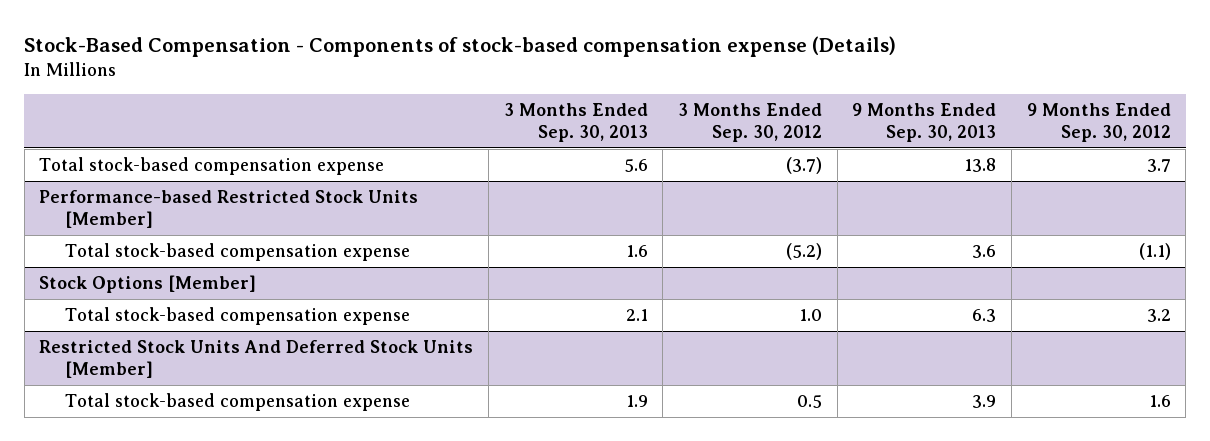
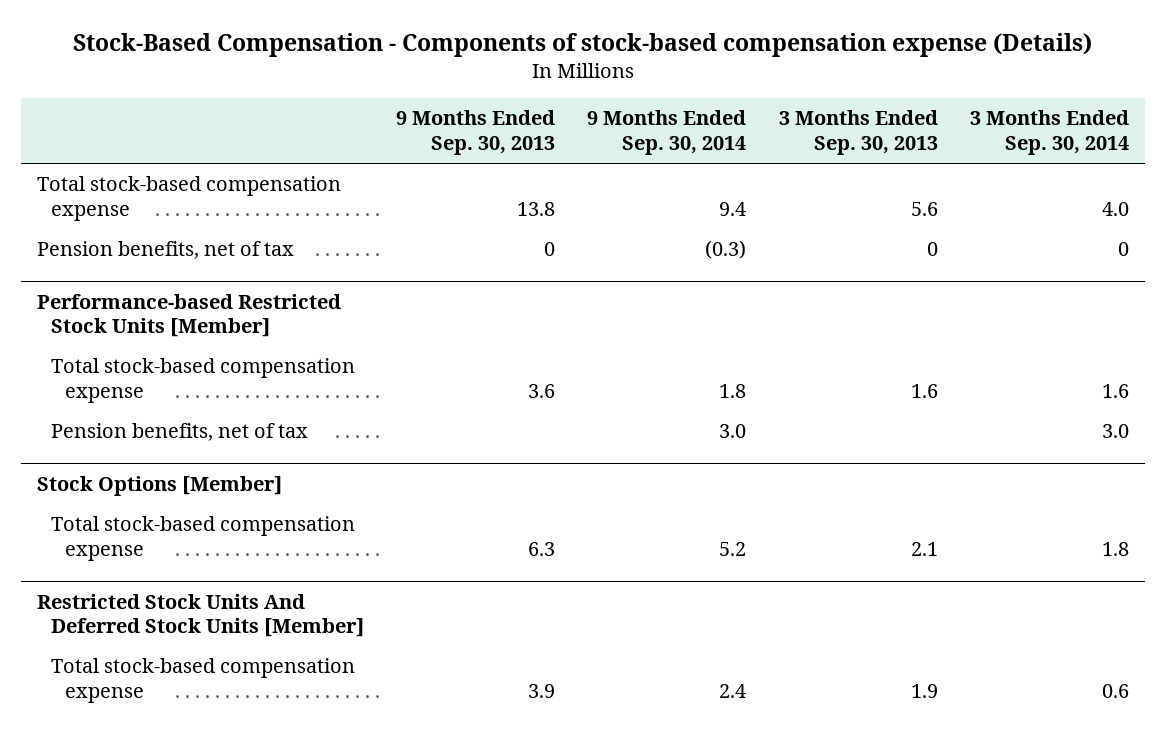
- | 3 Months Ended Sep. 30, 2013 | 3 Months Ended Sep. 30, 2012 | 9 Months Ended Sep. 30, 2013 | 9 Months Ended Sep. 30, 2012
+ | 9 Months Ended Sep. 30, 2013 | 9 Months Ended Sep. 30, 2014 | 3 Months Ended Sep. 30, 2013 | 3 Months Ended Sep. 30, 2014
+ Pension benefits, net of tax | 0 | (0.3) | 0 | 0
@ Performance-based Restricted Stock Units [Member]
+ Pension benefits, net of tax | | 3.0 | | 3.0

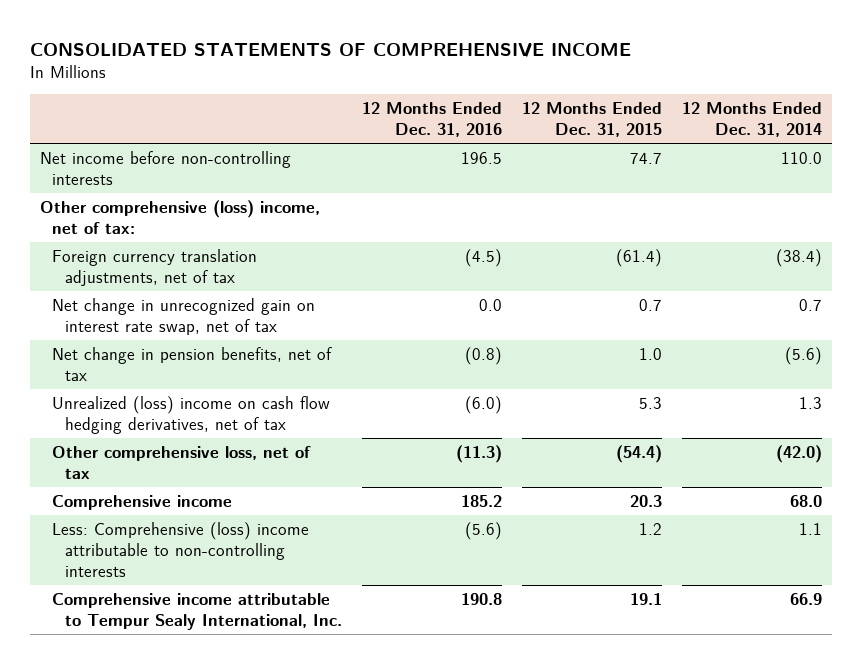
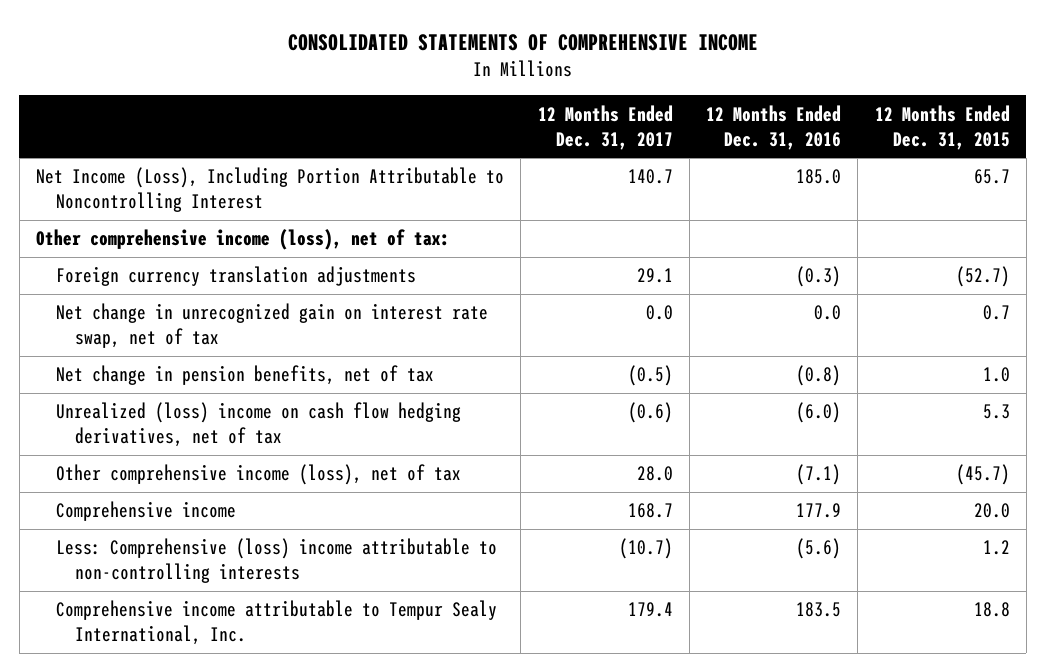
- | 12 Months Ended Dec. 31, 2016 | 12 Months Ended Dec. 31, 2015 | 12 Months Ended Dec. 31, 2014
+ | 12 Months Ended Dec. 31, 2017 | 12 Months Ended Dec. 31, 2016 | 12 Months Ended Dec. 31, 2015
- Net income before non-controlling interests | 196.5 | 74.7 | 110.0
- Other comprehensive (loss) income, net of tax:
- Foreign currency translation adjustments, net of tax | (4.5) | (61.4) | (38.4)
+ Net Income (Loss), Including Portion Attributable to Noncontrolling Interest | 140.7 | 185.0 | 65.7
+ Other comprehensive income (loss), net of tax:
+ Foreign currency translation adjustments | 29.1 | (0.3) | (52.7)
- Other comprehensive loss, net of tax | (11.3) | (54.4) | (42.0)
- Comprehensive income | 185.2 | 20.3 | 68.0
+ Other comprehensive income (loss), net of tax | 28.0 | (7.1) | (45.7)
+ Comprehensive income | 168.7 | 177.9 | 20.0
- Comprehensive income attributable to Tempur Sealy International, Inc. | 190.8 | 19.1 | 66.9
+ Comprehensive income attributable to Tempur Sealy International, Inc. | 179.4 | 183.5 | 18.8

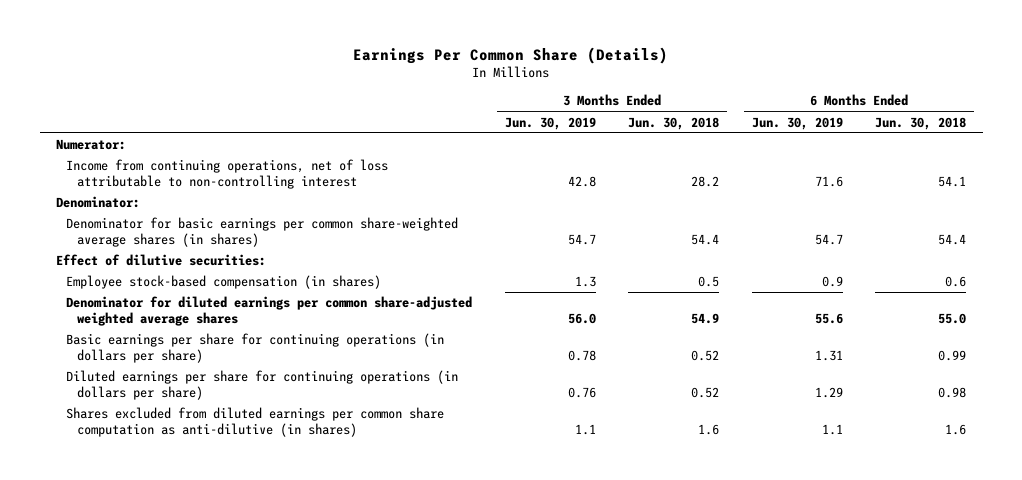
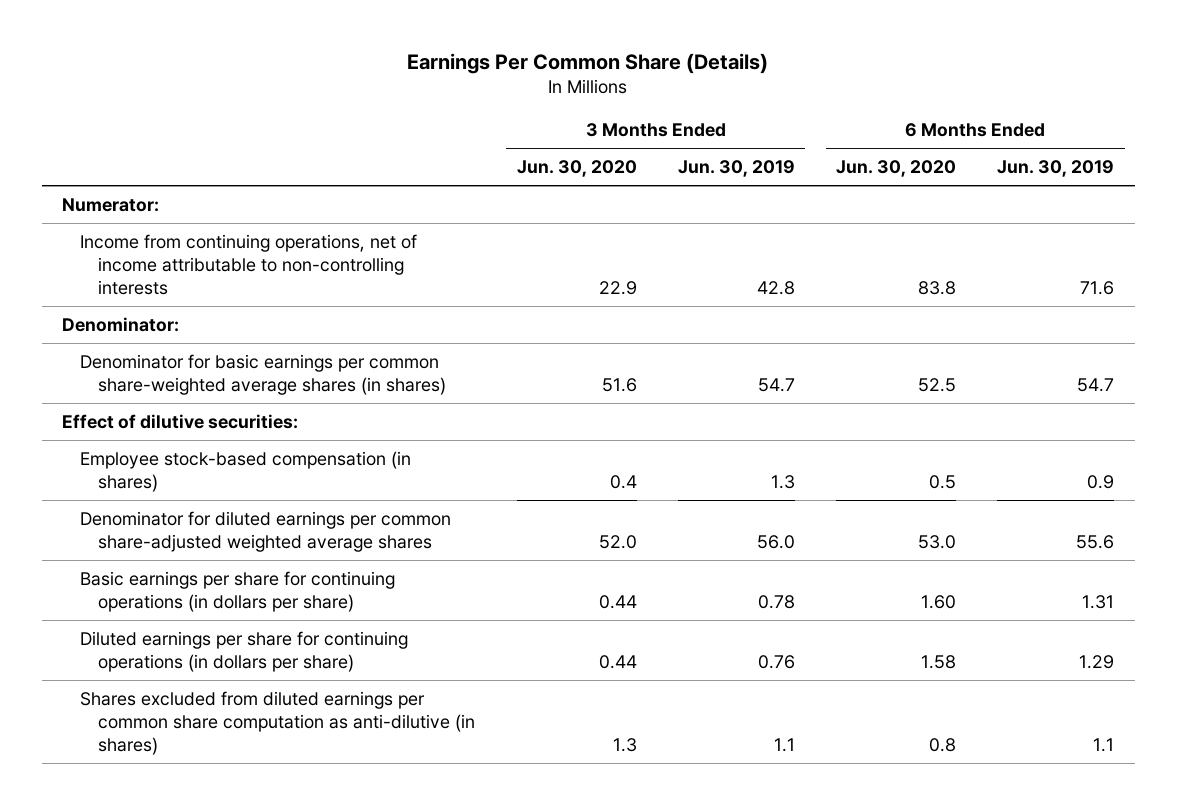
- | 3 Months Ended Jun. 30, 2019 | 3 Months Ended Jun. 30, 2018 | 6 Months Ended Jun. 30, 2019 | 6 Months Ended Jun. 30, 2018
+ | 3 Months Ended Jun. 30, 2020 | 3 Months Ended Jun. 30, 2019 | 6 Months Ended Jun. 30, 2020 | 6 Months Ended Jun. 30, 2019
- Income from continuing operations, net of loss attributable to non-controlling interest | 42.8 | 28.2 | 71.6 | 54.1
+ Income from continuing operations, net of income attributable to non-controlling interests | 22.9 | 42.8 | 83.8 | 71.6

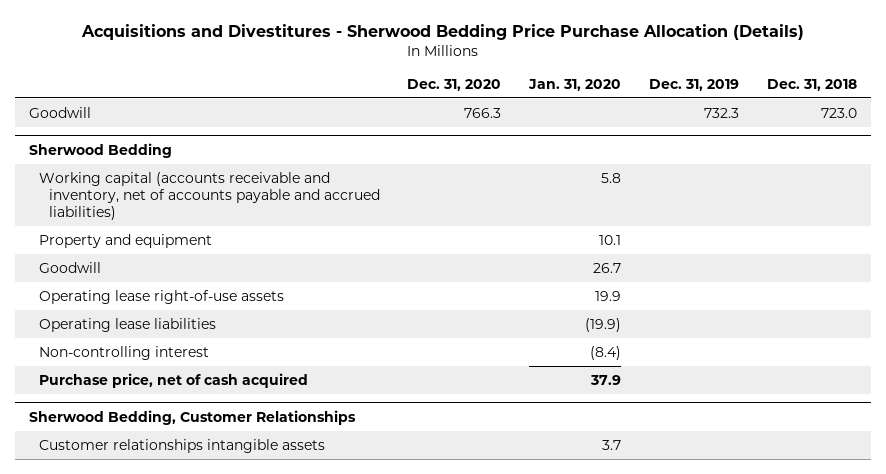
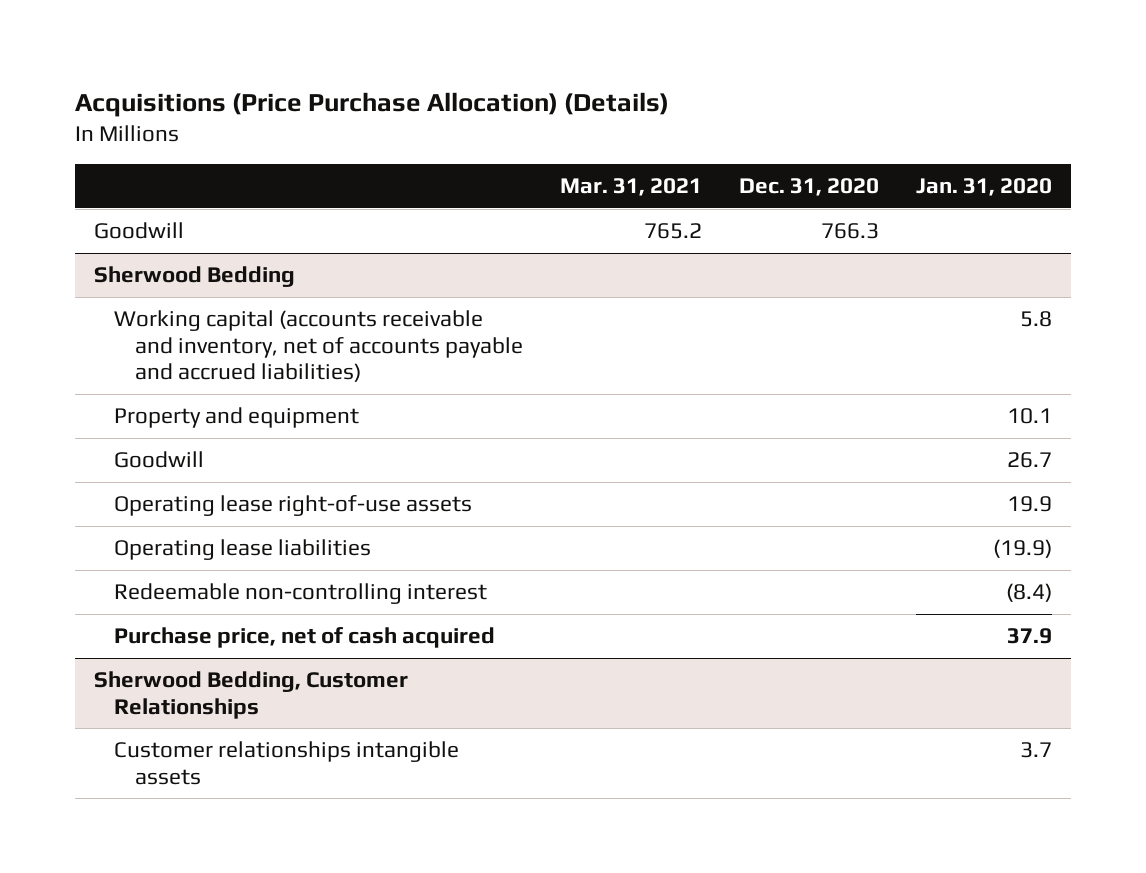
- Acquisitions and Divestitures - Sherwood Bedding Price Purchase Allocation (Details)
+ Acquisitions (Price Purchase Allocation) (Details)
- | Dec. 31, 2020 | Jan. 31, 2020 | Dec. 31, 2019 | Dec. 31, 2018
+ | Mar. 31, 2021 | Dec. 31, 2020 | Jan. 31, 2020
@ Sherwood Bedding
- Non-controlling interest | | (8.4) | |
+ Redeemable non-controlling interest | | | (8.4)

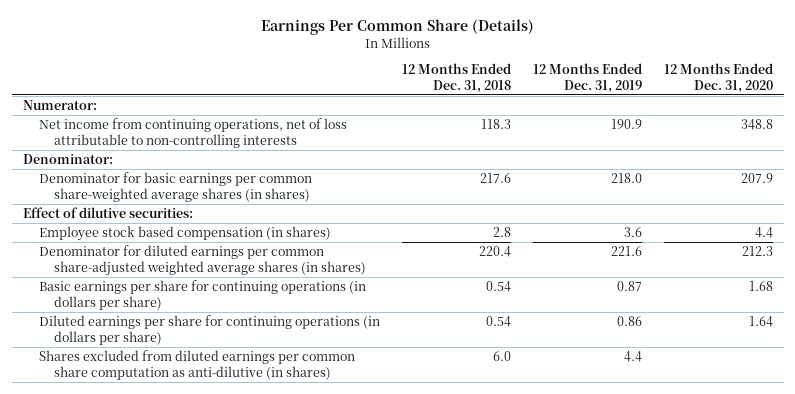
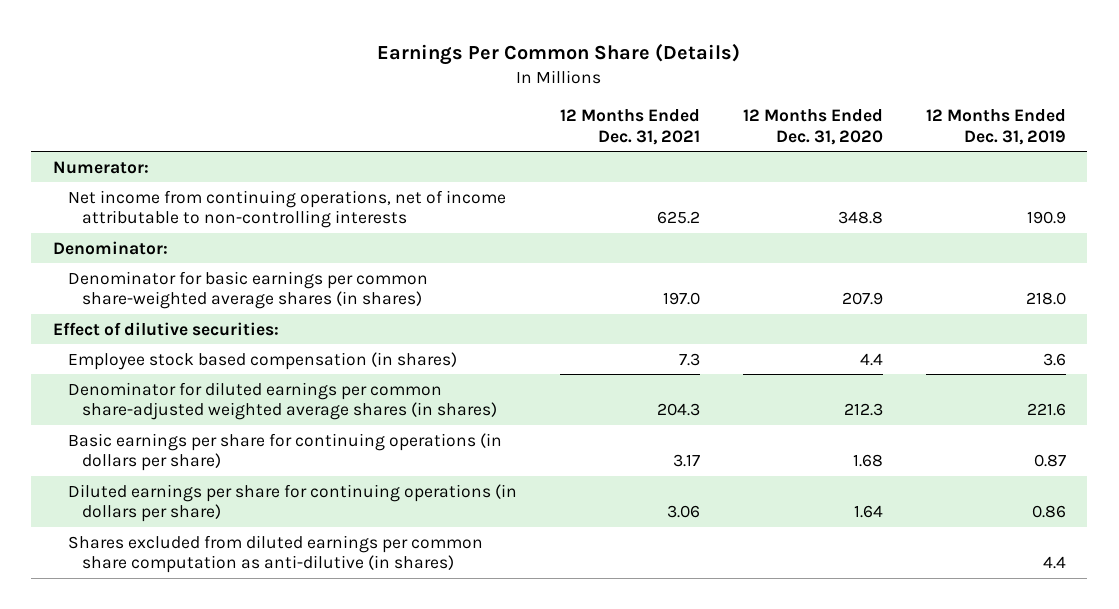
- | 12 Months Ended Dec. 31, 2018 | 12 Months Ended Dec. 31, 2019 | 12 Months Ended Dec. 31, 2020
+ | 12 Months Ended Dec. 31, 2021 | 12 Months Ended Dec. 31, 2020 | 12 Months Ended Dec. 31, 2019
- Net income from continuing operations, net of loss attributable to non-controlling interests | 118.3 | 190.9 | 348.8
+ Net income from continuing operations, net of income attributable to non-controlling interests | 625.2 | 348.8 | 190.9

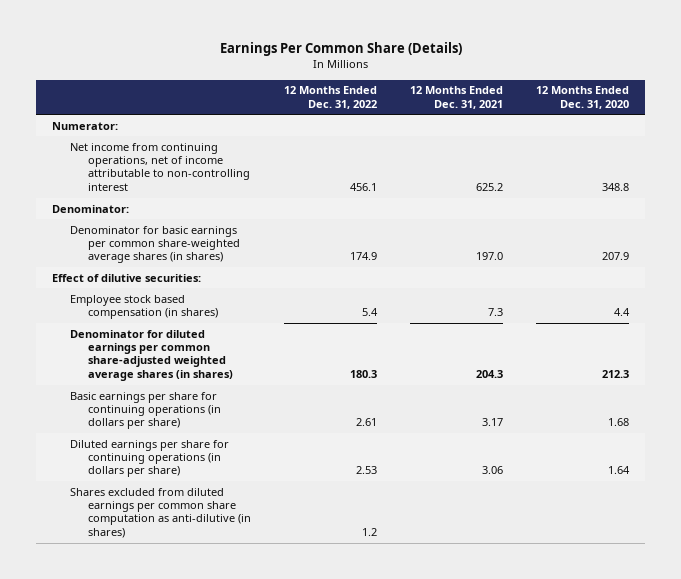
- | 12 Months Ended Dec. 31, 2021 | 12 Months Ended Dec. 31, 2020 | 12 Months Ended Dec. 31, 2019
+ | 12 Months Ended Dec. 31, 2022 | 12 Months Ended Dec. 31, 2021 | 12 Months Ended Dec. 31, 2020
- Net income from continuing operations, net of income attributable to non-controlling interests | 625.2 | 348.8 | 190.9
+ Net income from continuing operations, net of income attributable to non-controlling interest | 456.1 | 625.2 | 348.8

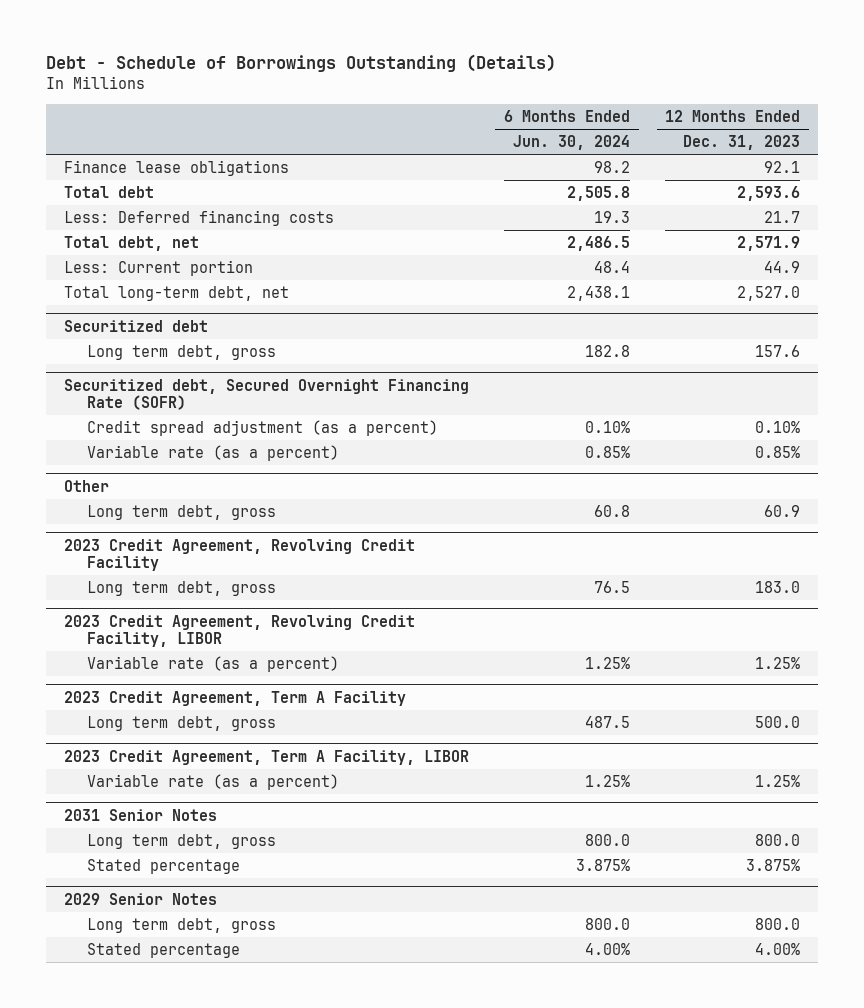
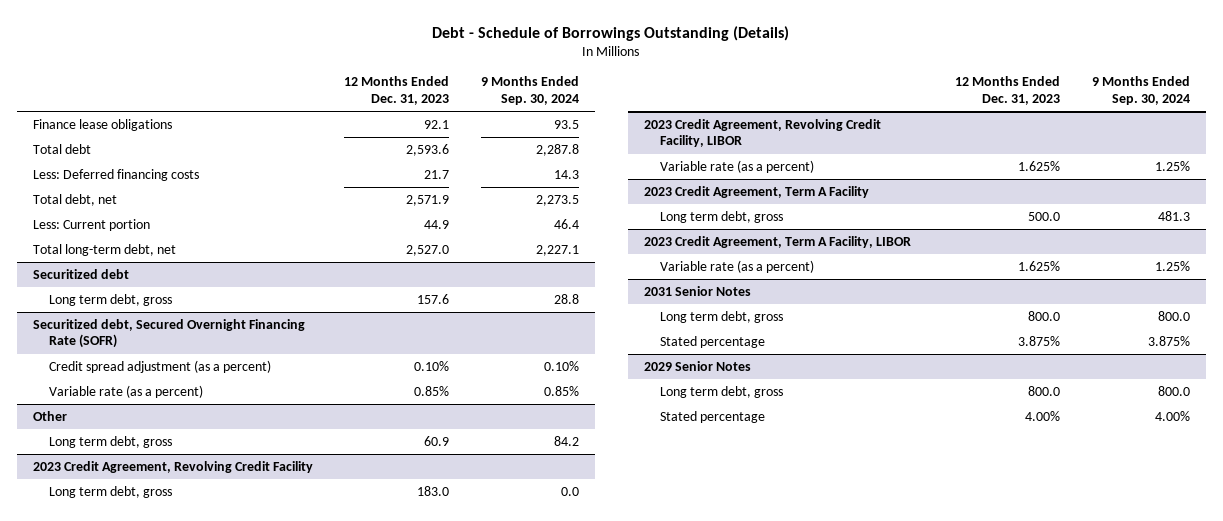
- | 6 Months Ended Jun. 30, 2024 | 12 Months Ended Dec. 31, 2023
+ | 12 Months Ended Dec. 31, 2023 | 9 Months Ended Sep. 30, 2024
@ 2023 Credit Agreement, Revolving Credit Facility, LIBOR
- Variable rate (as a percent) | 1.25% | 1.25%
+ Variable rate (as a percent) | 1.625% | 1.25%
@ 2023 Credit Agreement, Term A Facility, LIBOR
- Variable rate (as a percent) | 1.25% | 1.25%
+ Variable rate (as a percent) | 1.625% | 1.25%

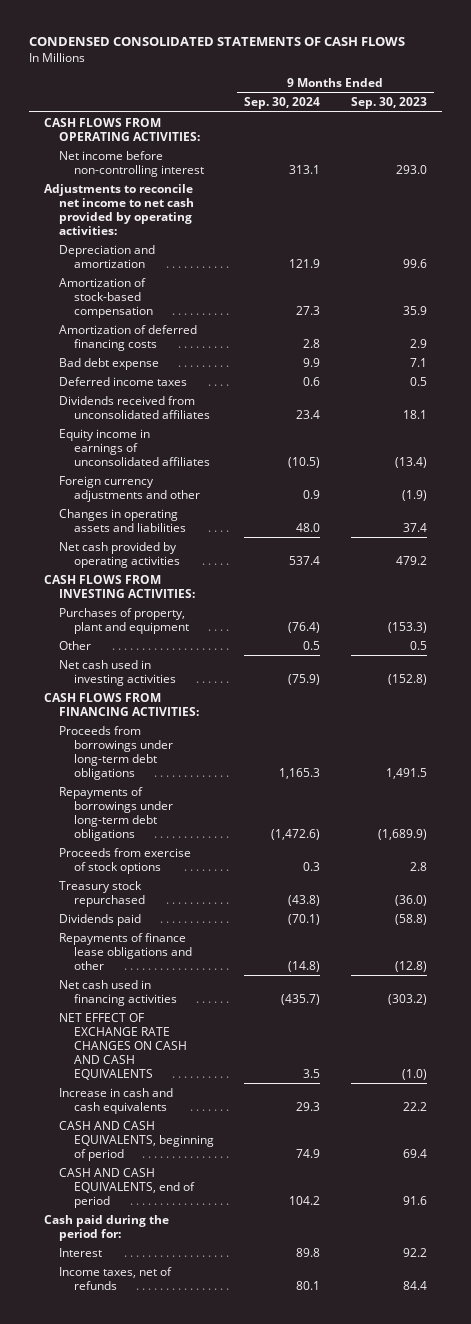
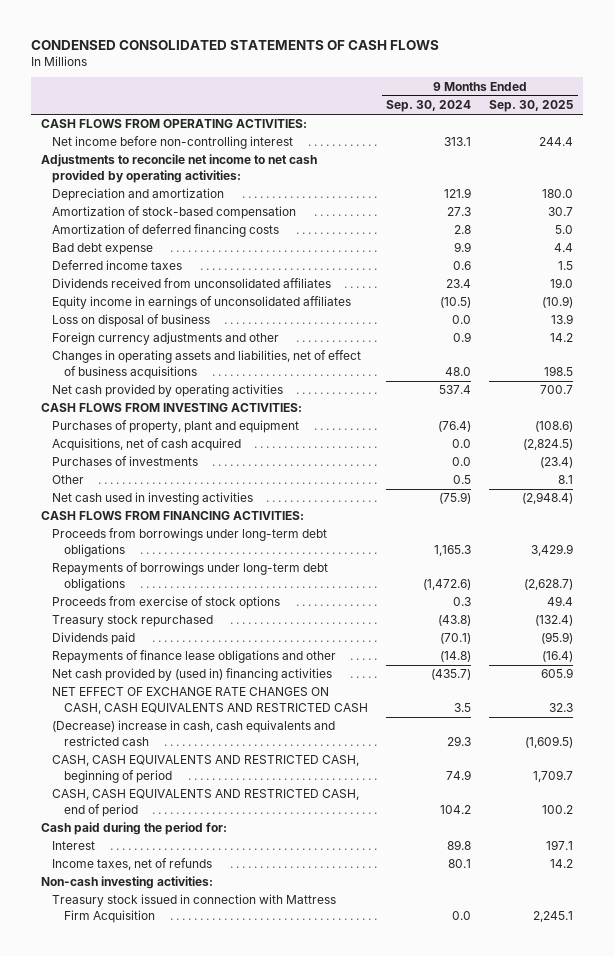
- | 9 Months Ended Sep. 30, 2024 | 9 Months Ended Sep. 30, 2023
+ | 9 Months Ended Sep. 30, 2024 | 9 Months Ended Sep. 30, 2025
+ Loss on disposal of business | 0.0 | 13.9
- Changes in operating assets and liabilities | 48.0 | 37.4
+ Changes in operating assets and liabilities, net of effect of business acquisitions | 48.0 | 198.5
+ Acquisitions, net of cash acquired | 0.0 | (2,824.5)
+ Purchases of investments | 0.0 | (23.4)
- Net cash used in financing activities | (435.7) | (303.2)
- NET EFFECT OF EXCHANGE RATE CHANGES ON CASH AND CASH EQUIVALENTS | 3.5 | (1.0)
- Increase in cash and cash equivalents | 29.3 | 22.2
- CASH AND CASH EQUIVALENTS, beginning of period | 74.9 | 69.4
- CASH AND CASH EQUIVALENTS, end of period | 104.2 | 91.6
+ Net cash provided by (used in) financing activities | (435.7) | 605.9
+ NET EFFECT OF EXCHANGE RATE CHANGES ON CASH, CASH EQUIVALENTS AND RESTRICTED CASH | 3.5 | 32.3
+ (Decrease) increase in cash, cash equivalents and restricted cash | 29.3 | (1,609.5)
+ CASH, CASH EQUIVALENTS AND RESTRICTED CASH, beginning of period | 74.9 | 1,709.7
+ CASH, CASH EQUIVALENTS AND RESTRICTED CASH, end of period | 104.2 | 100.2
+ Non-cash investing activities:
+ Treasury stock issued in connection with Mattress Firm Acquisition | 0.0 | 2,245.1

